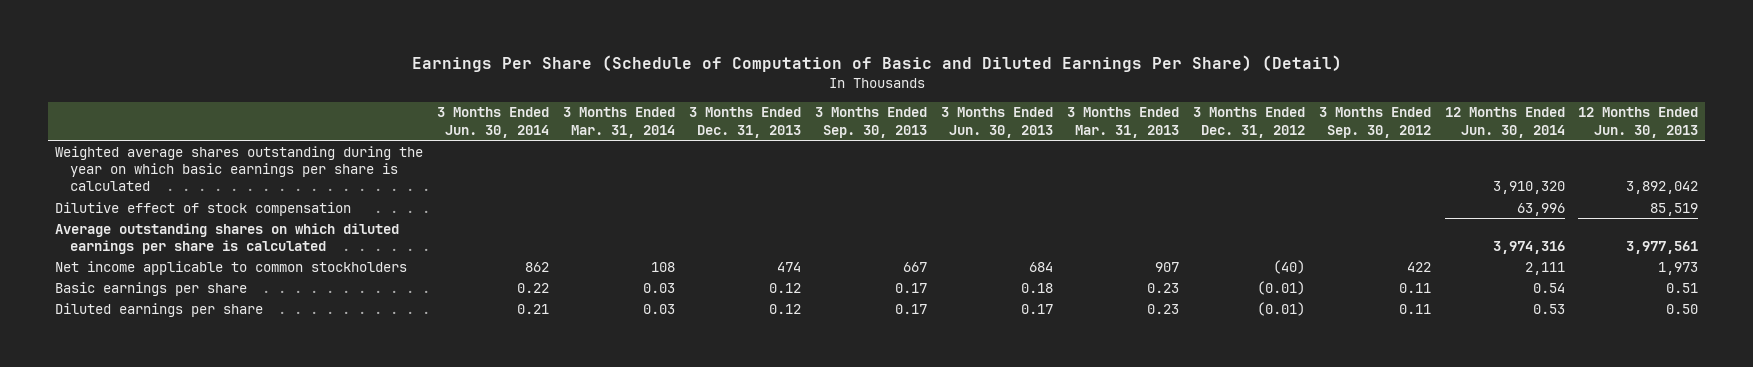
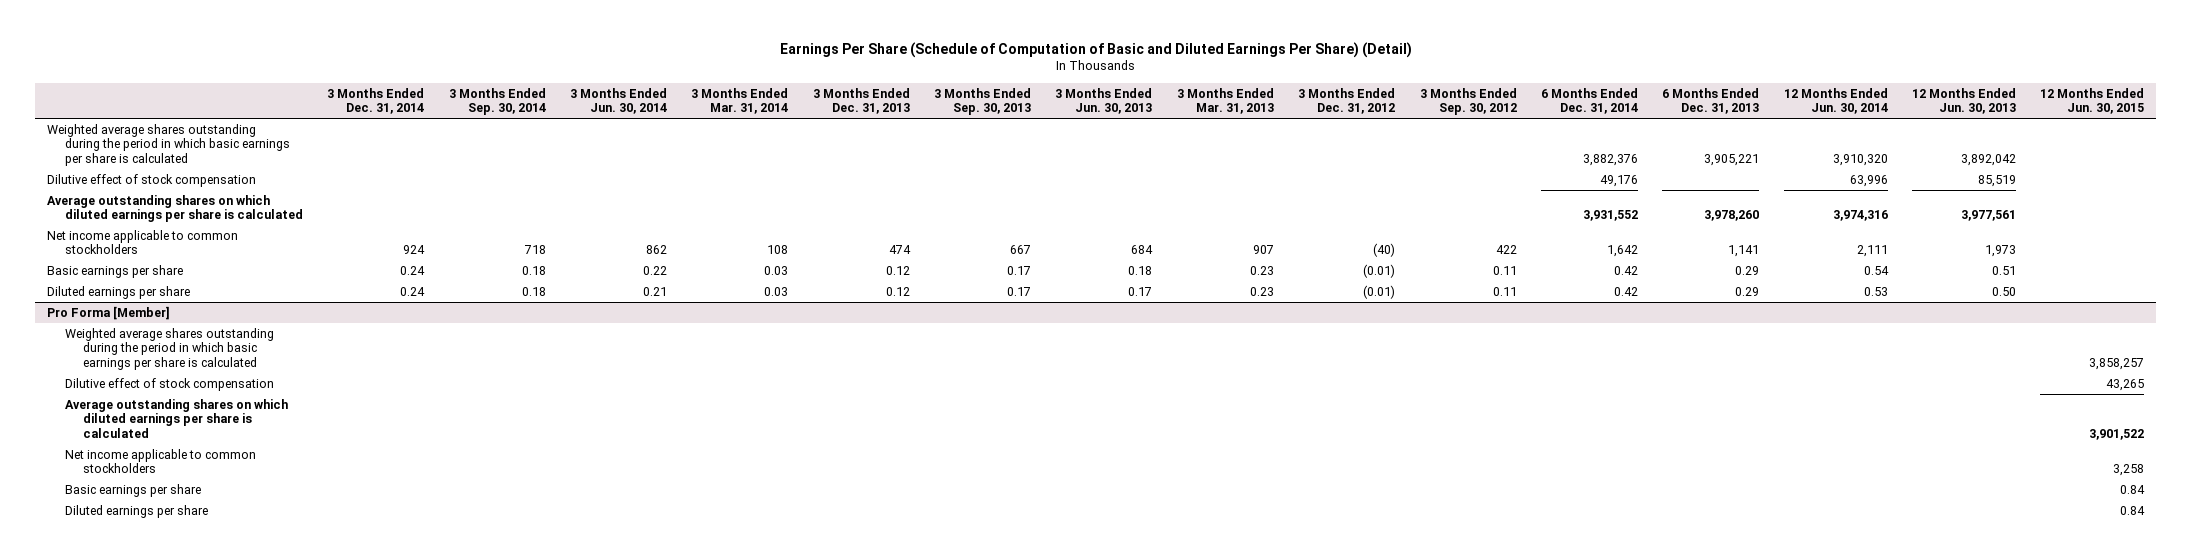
- | 3 Months Ended Jun. 30, 2014 | 3 Months Ended Mar. 31, 2014 | 3 Months Ended Dec. 31, 2013 | 3 Months Ended Sep. 30, 2013 | 3 Months Ended Jun. 30, 2013 | 3 Months Ended Mar. 31, 2013 | 3 Months Ended Dec. 31, 2012 | 3 Months Ended Sep. 30, 2012 | 12 Months Ended Jun. 30, 2014 | 12 Months Ended Jun. 30, 2013
+ | 3 Months Ended Dec. 31, 2014 | 3 Months Ended Sep. 30, 2014 | 3 Months Ended Jun. 30, 2014 | 3 Months Ended Mar. 31, 2014 | 3 Months Ended Dec. 31, 2013 | 3 Months Ended Sep. 30, 2013 | 3 Months Ended Jun. 30, 2013 | 3 Months Ended Mar. 31, 2013 | 3 Months Ended Dec. 31, 2012 | 3 Months Ended Sep. 30, 2012 | 6 Months Ended Dec. 31, 2014 | 6 Months Ended Dec. 31, 2013 | 12 Months Ended Jun. 30, 2014 | 12 Months Ended Jun. 30, 2013 | 12 Months Ended Jun. 30, 2015
- Weighted average shares outstanding during the year on which basic earnings per share is calculated | | | | | | | | | 3,910,320 | 3,892,042
+ Weighted average shares outstanding during the period in which basic earnings per share is calculated | | | | | | | | | | | 3,882,376 | 3,905,221 | 3,910,320 | 3,892,042 |
+ Pro Forma [Member]
+ Weighted average shares outstanding during the period in which basic earnings per share is calculated | | | | | | | | | | | | | | | 3,858,257
+ Dilutive effect of stock compensation | | | | | | | | | | | | | | | 43,265
+ Average outstanding shares on which diluted earnings per share is calculated | | | | | | | | | | | | | | | 3,901,522
+ Net income applicable to common stockholders | | | | | | | | | | | | | | | 3,258
+ Basic earnings per share | | | | | | | | | | | | | | | 0.84
+ Diluted earnings per share | | | | | | | | | | | | | | | 0.84

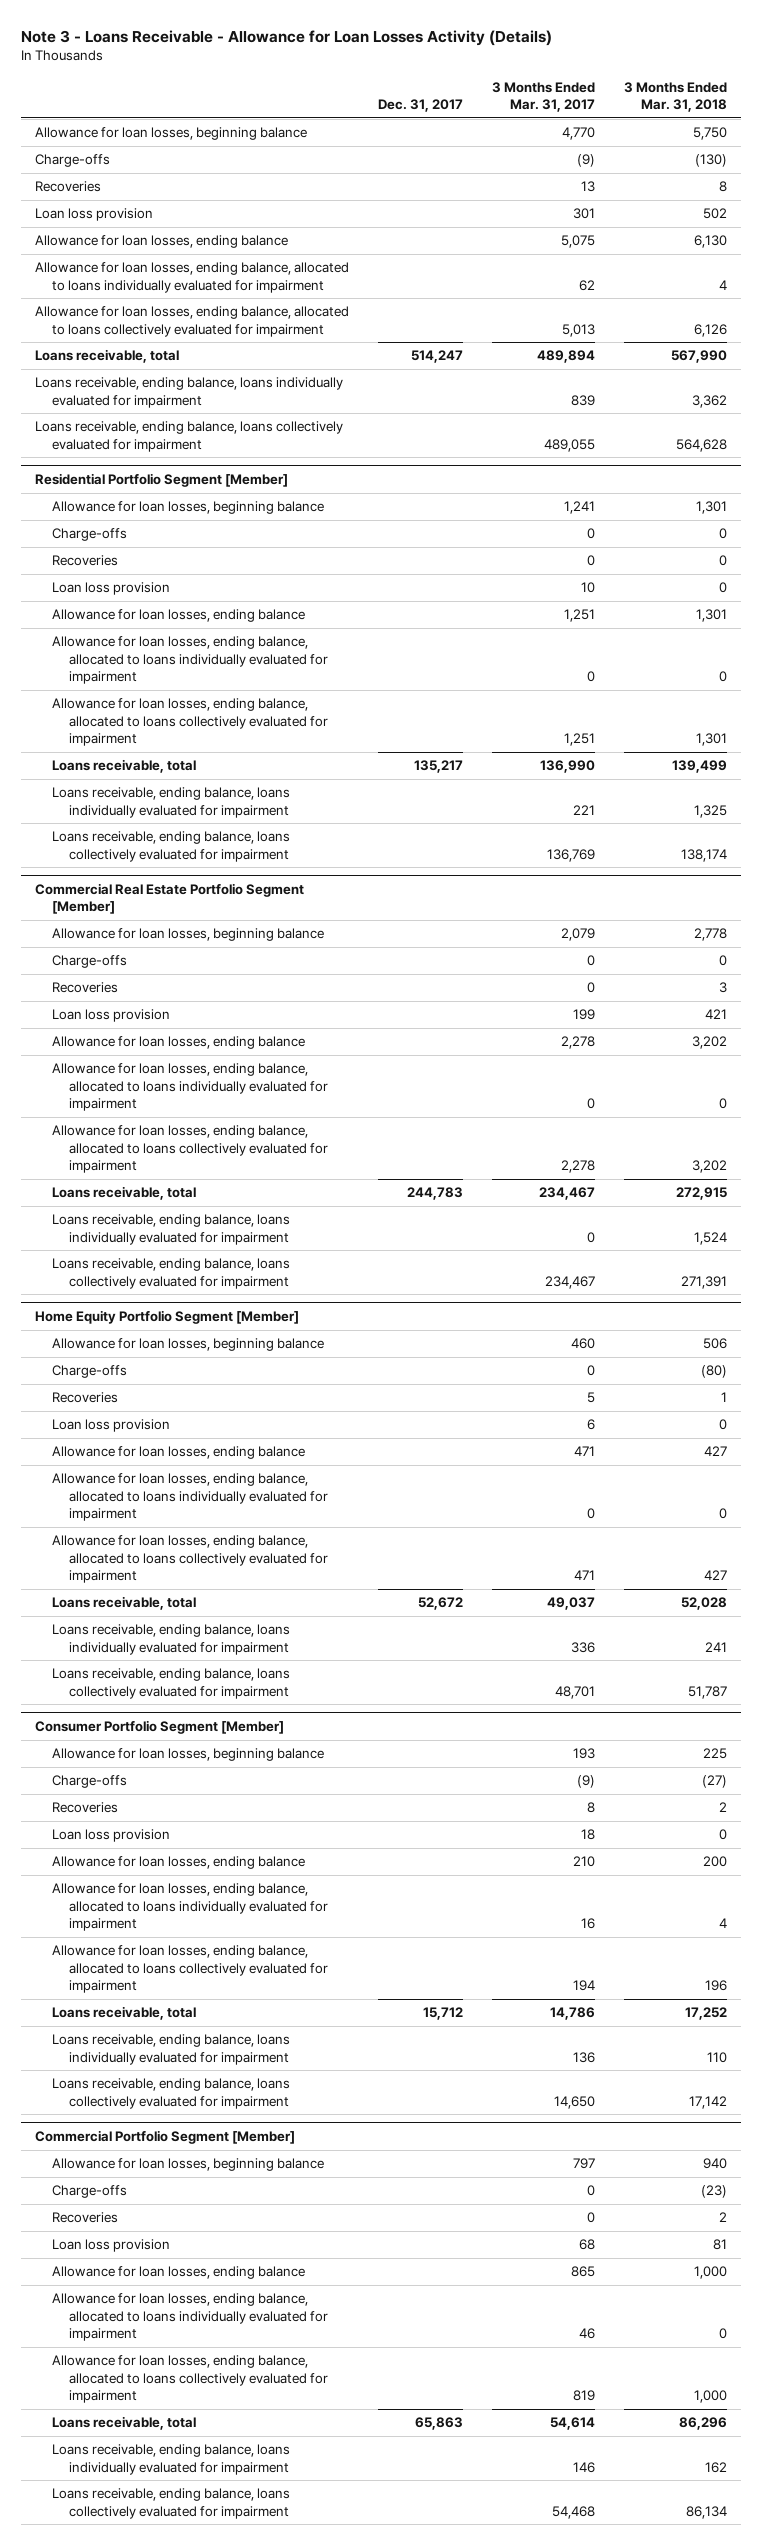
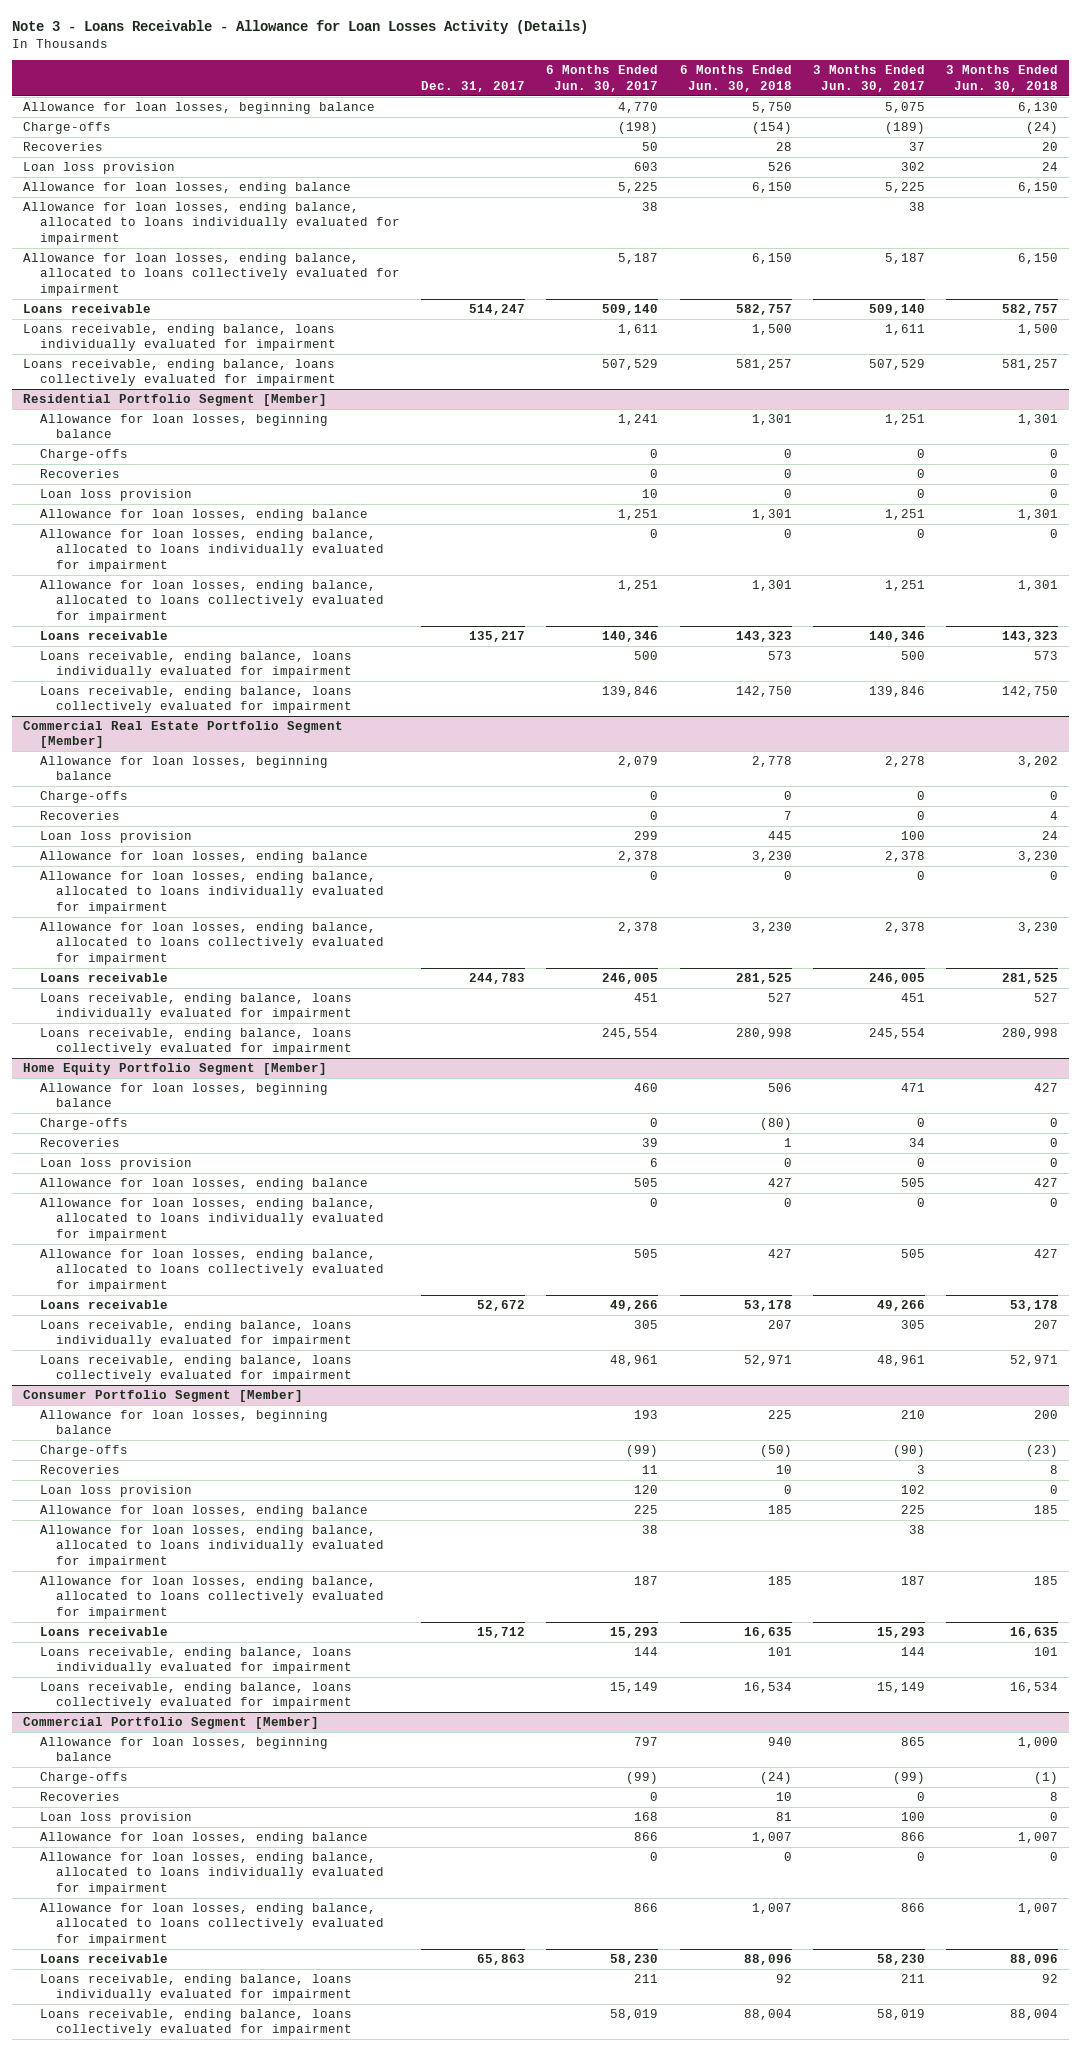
- | Dec. 31, 2017 | 3 Months Ended Mar. 31, 2017 | 3 Months Ended Mar. 31, 2018
+ | Dec. 31, 2017 | 6 Months Ended Jun. 30, 2017 | 6 Months Ended Jun. 30, 2018 | 3 Months Ended Jun. 30, 2017 | 3 Months Ended Jun. 30, 2018
- Loans receivable, total | 514,247 | 489,894 | 567,990
+ Loans receivable | 514,247 | 509,140 | 582,757 | 509,140 | 582,757
@ Residential Portfolio Segment [Member]
- Loans receivable, total | 135,217 | 136,990 | 139,499
+ Loans receivable | 135,217 | 140,346 | 143,323 | 140,346 | 143,323
@ Commercial Real Estate Portfolio Segment [Member]
- Loans receivable, total | 244,783 | 234,467 | 272,915
+ Loans receivable | 244,783 | 246,005 | 281,525 | 246,005 | 281,525
@ Home Equity Portfolio Segment [Member]
- Loans receivable, total | 52,672 | 49,037 | 52,028
+ Loans receivable | 52,672 | 49,266 | 53,178 | 49,266 | 53,178
@ Consumer Portfolio Segment [Member]
- Loans receivable, total | 15,712 | 14,786 | 17,252
+ Loans receivable | 15,712 | 15,293 | 16,635 | 15,293 | 16,635
@ Commercial Portfolio Segment [Member]
- Loans receivable, total | 65,863 | 54,614 | 86,296
+ Loans receivable | 65,863 | 58,230 | 88,096 | 58,230 | 88,096

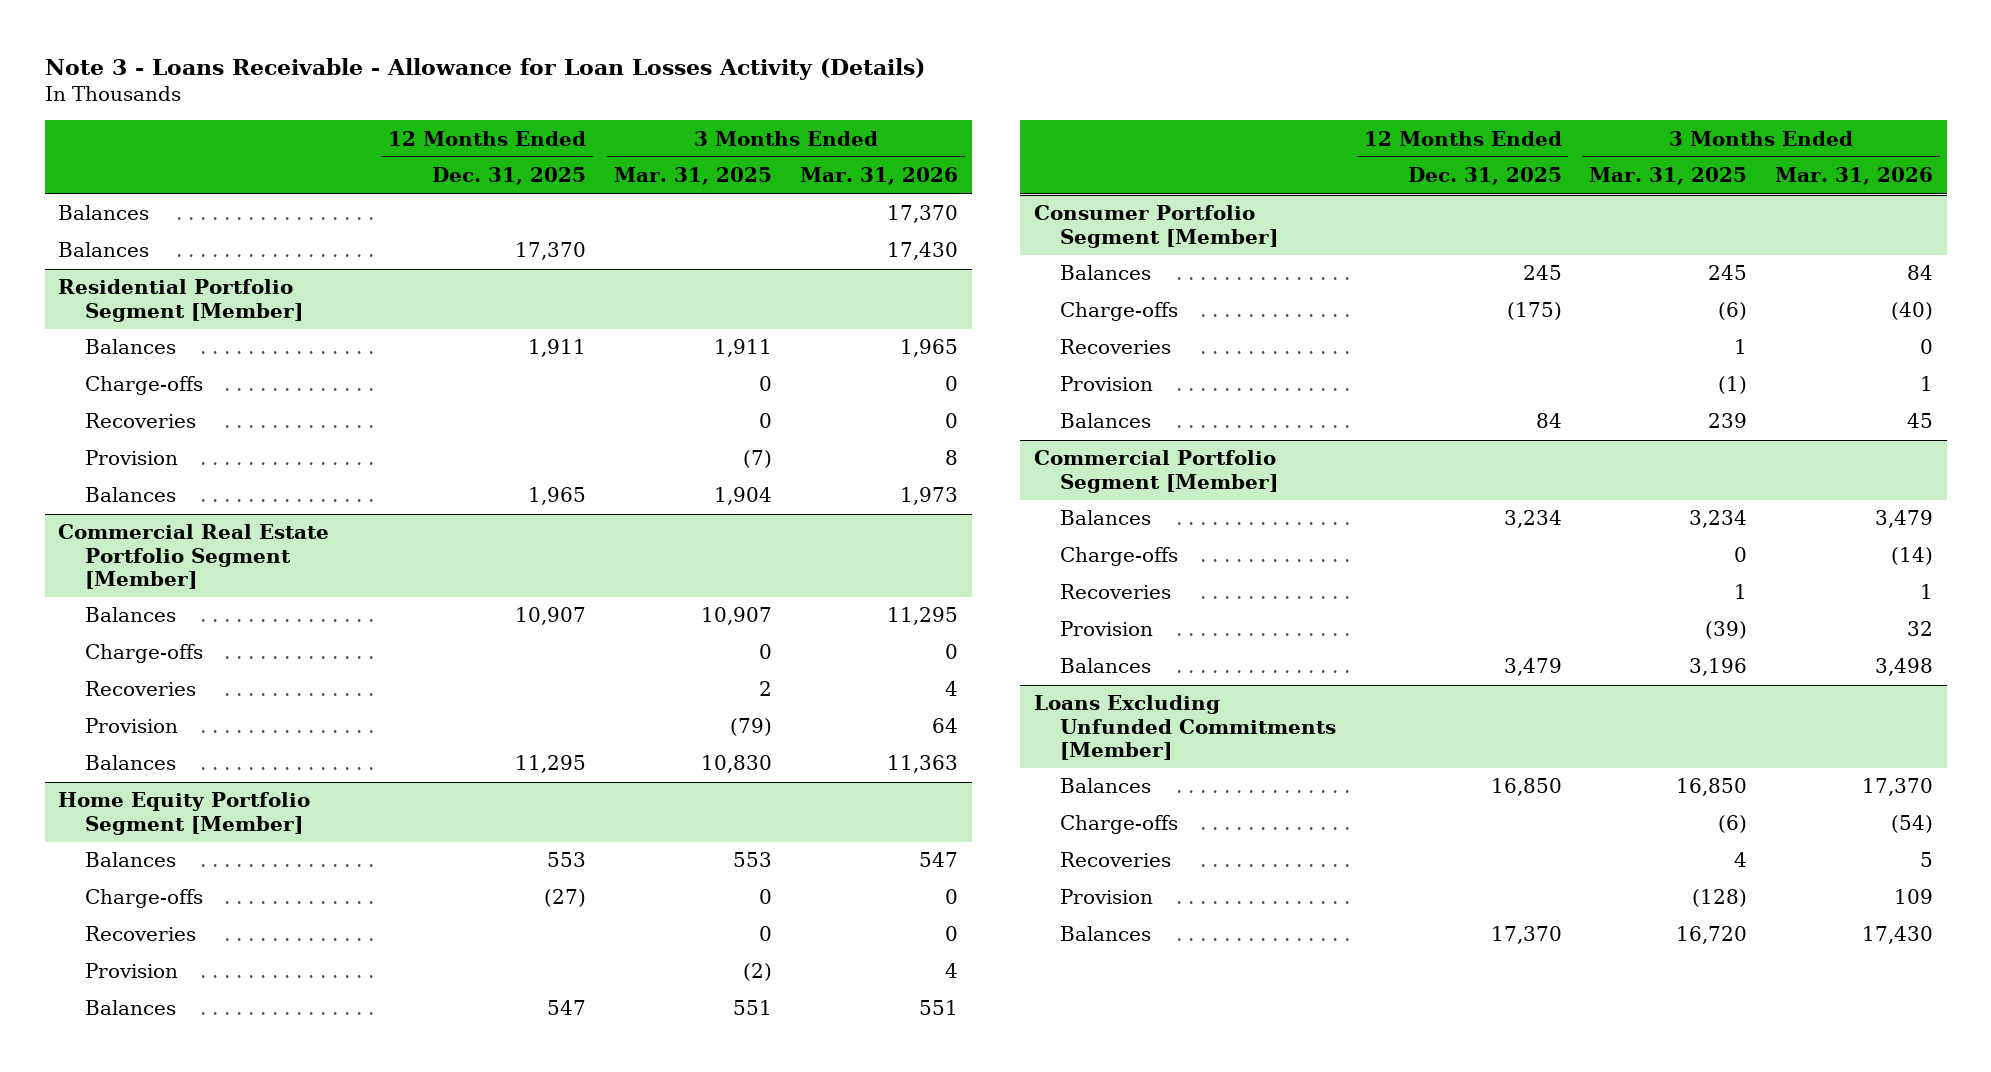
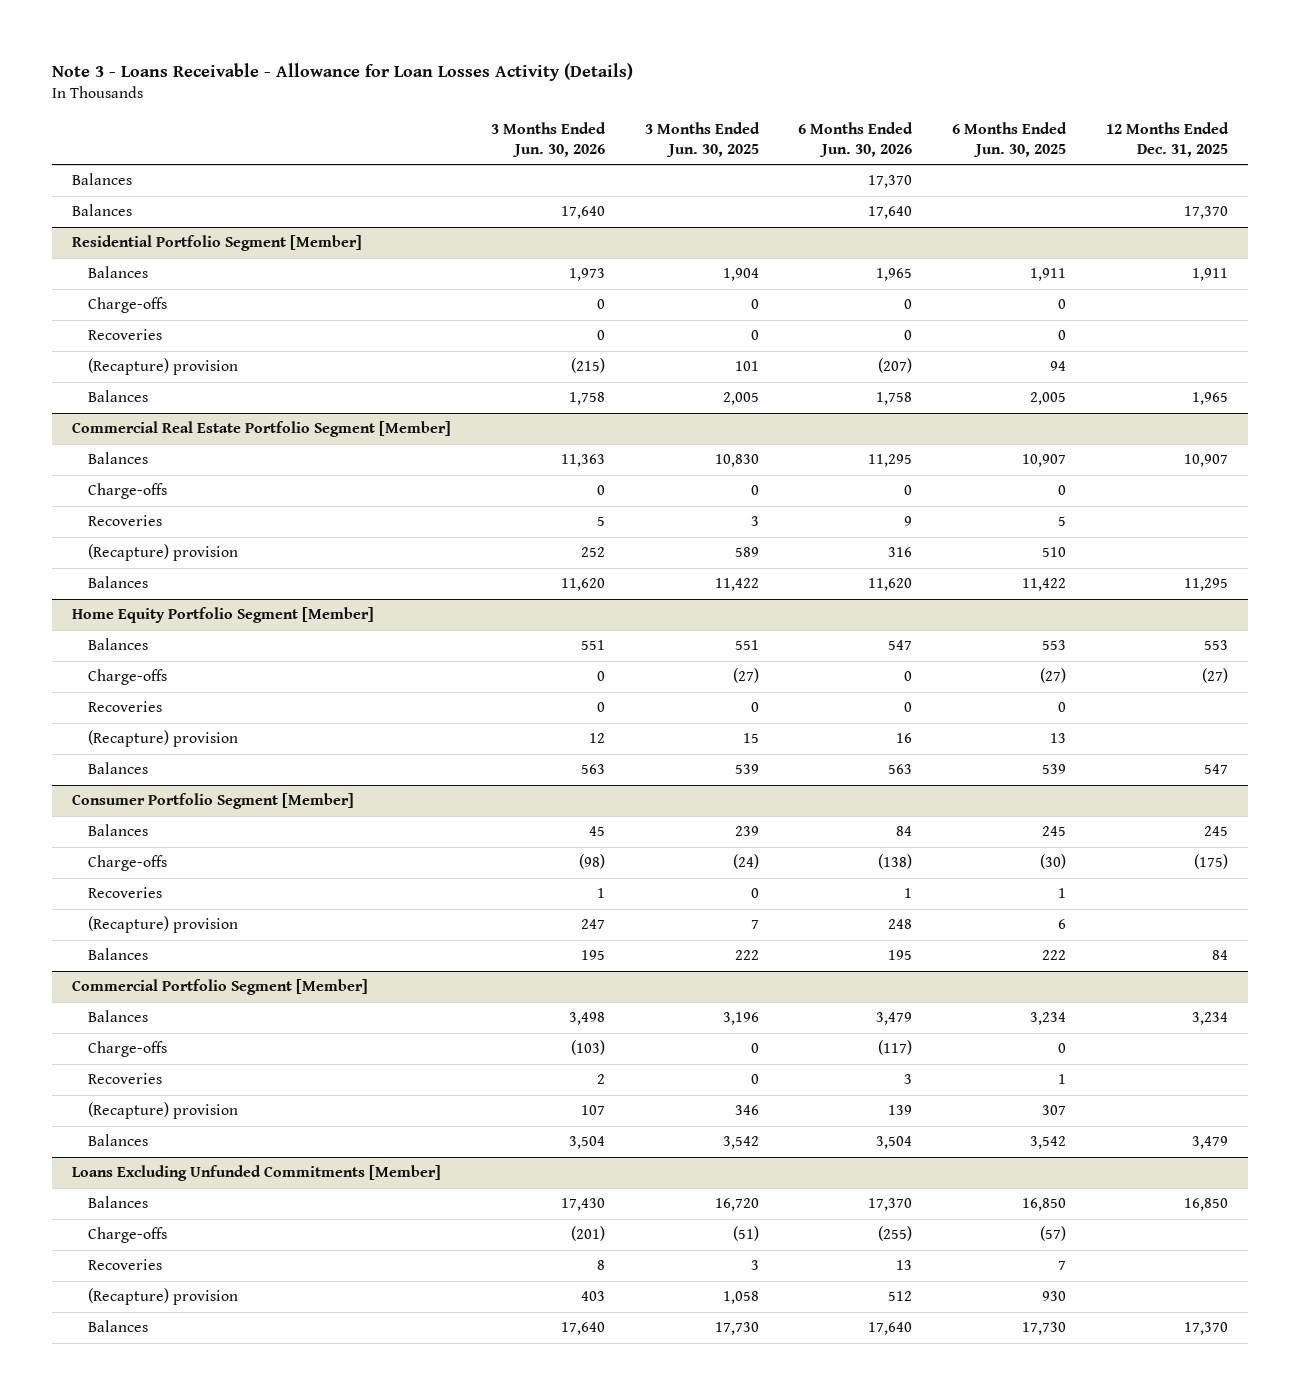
- | 12 Months Ended Dec. 31, 2025 | 3 Months Ended Mar. 31, 2025 | 3 Months Ended Mar. 31, 2026
+ | 3 Months Ended Jun. 30, 2026 | 3 Months Ended Jun. 30, 2025 | 6 Months Ended Jun. 30, 2026 | 6 Months Ended Jun. 30, 2025 | 12 Months Ended Dec. 31, 2025
@ Residential Portfolio Segment [Member]
- Provision | | (7) | 8
+ (Recapture) provision | (215) | 101 | (207) | 94 |
@ Commercial Real Estate Portfolio Segment [Member]
- Provision | | (79) | 64
+ (Recapture) provision | 252 | 589 | 316 | 510 |
@ Home Equity Portfolio Segment [Member]
- Provision | | (2) | 4
+ (Recapture) provision | 12 | 15 | 16 | 13 |
@ Consumer Portfolio Segment [Member]
- Provision | | (1) | 1
+ (Recapture) provision | 247 | 7 | 248 | 6 |
@ Commercial Portfolio Segment [Member]
- Provision | | (39) | 32
+ (Recapture) provision | 107 | 346 | 139 | 307 |
@ Loans Excluding Unfunded Commitments [Member]
- Provision | | (128) | 109
+ (Recapture) provision | 403 | 1,058 | 512 | 930 |

